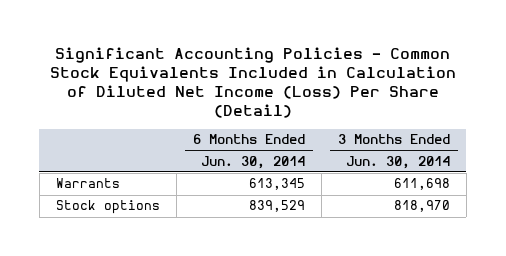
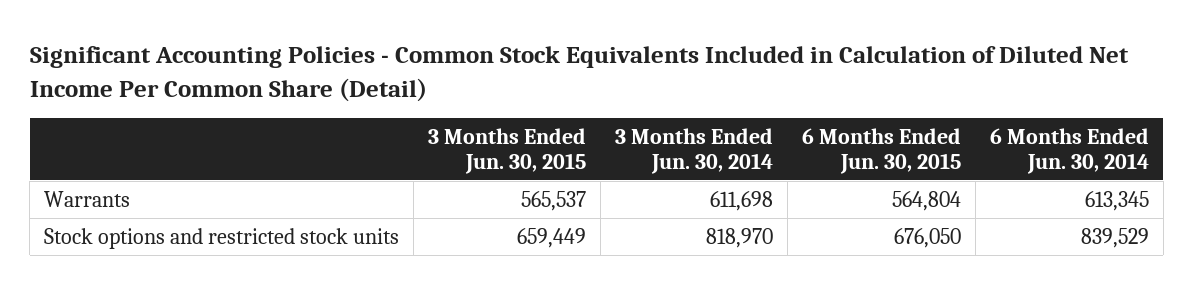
- Significant Accounting Policies - Common Stock Equivalents Included in Calculation of Diluted Net Income (Loss) Per Share (Detail)
+ Significant Accounting Policies - Common Stock Equivalents Included in Calculation of Diluted Net Income Per Common Share (Detail)
- | 6 Months Ended Jun. 30, 2014 | 3 Months Ended Jun. 30, 2014
+ | 3 Months Ended Jun. 30, 2015 | 3 Months Ended Jun. 30, 2014 | 6 Months Ended Jun. 30, 2015 | 6 Months Ended Jun. 30, 2014
- Stock options | 839,529 | 818,970
+ Stock options and restricted stock units | 659,449 | 818,970 | 676,050 | 839,529

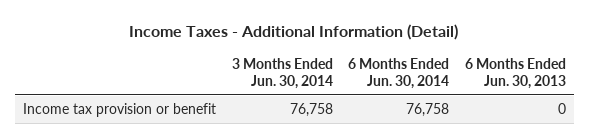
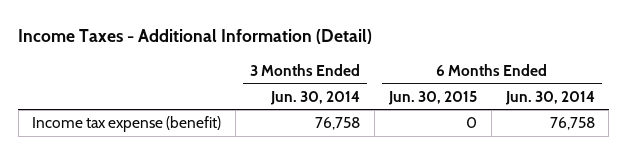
- | 3 Months Ended Jun. 30, 2014 | 6 Months Ended Jun. 30, 2014 | 6 Months Ended Jun. 30, 2013
+ | 3 Months Ended Jun. 30, 2014 | 6 Months Ended Jun. 30, 2015 | 6 Months Ended Jun. 30, 2014
- Income tax provision or benefit | 76,758 | 76,758 | 0
+ Income tax expense (benefit) | 76,758 | 0 | 76,758

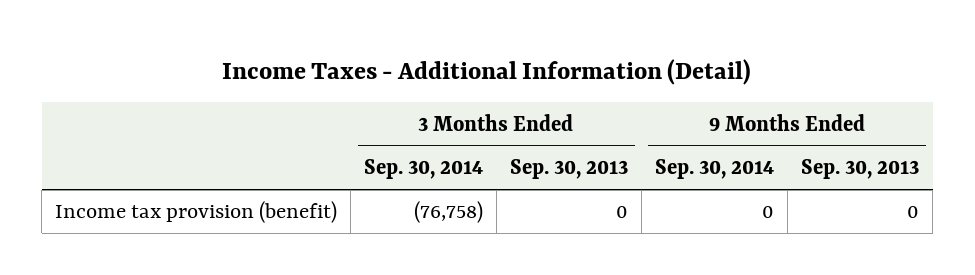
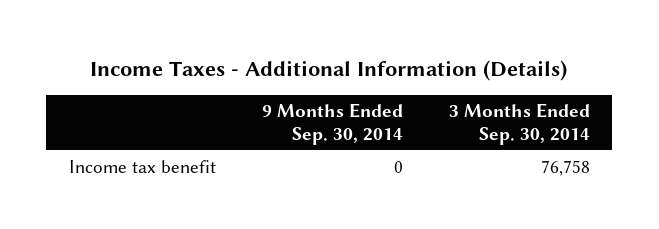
- Income Taxes - Additional Information (Detail)
+ Income Taxes - Additional Information (Details)
- | 3 Months Ended Sep. 30, 2014 | 3 Months Ended Sep. 30, 2013 | 9 Months Ended Sep. 30, 2014 | 9 Months Ended Sep. 30, 2013
+ | 9 Months Ended Sep. 30, 2014 | 3 Months Ended Sep. 30, 2014
- Income tax provision (benefit) | (76,758) | 0 | 0 | 0
+ Income tax benefit | 0 | 76,758

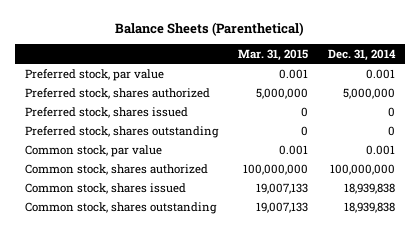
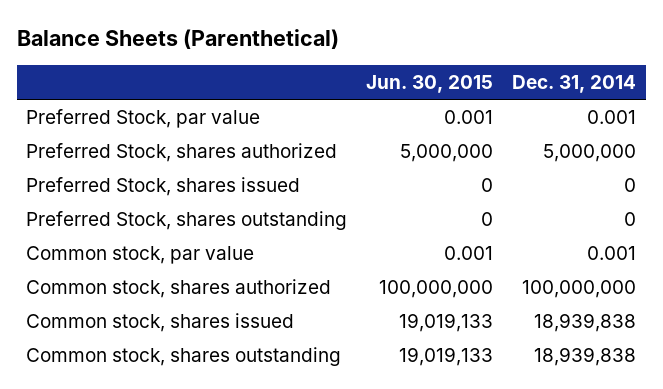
- | Mar. 31, 2015 | Dec. 31, 2014
+ | Jun. 30, 2015 | Dec. 31, 2014
- Preferred stock, par value | 0.001 | 0.001
- Preferred stock, shares authorized | 5,000,000 | 5,000,000
- Preferred stock, shares issued | 0 | 0
- Preferred stock, shares outstanding | 0 | 0
+ Preferred Stock, par value | 0.001 | 0.001
+ Preferred Stock, shares authorized | 5,000,000 | 5,000,000
+ Preferred Stock, shares issued | 0 | 0
+ Preferred Stock, shares outstanding | 0 | 0

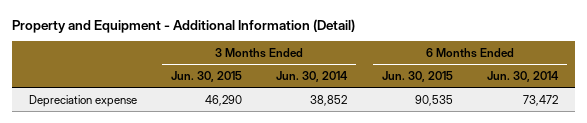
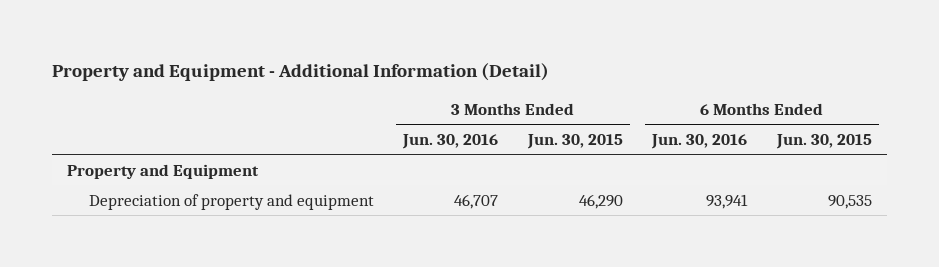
- | 3 Months Ended Jun. 30, 2015 | 3 Months Ended Jun. 30, 2014 | 6 Months Ended Jun. 30, 2015 | 6 Months Ended Jun. 30, 2014
+ | 3 Months Ended Jun. 30, 2016 | 3 Months Ended Jun. 30, 2015 | 6 Months Ended Jun. 30, 2016 | 6 Months Ended Jun. 30, 2015
- Depreciation expense | 46,290 | 38,852 | 90,535 | 73,472
+ Property and Equipment
+ Depreciation of property and equipment | 46,707 | 46,290 | 93,941 | 90,535

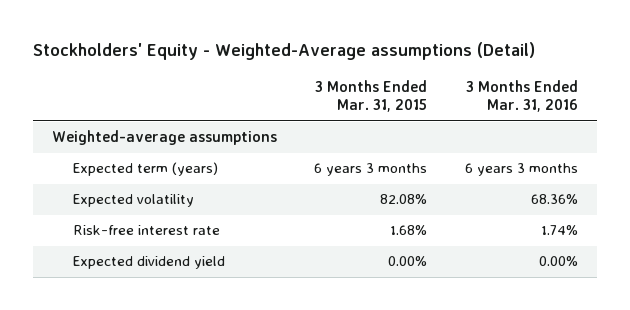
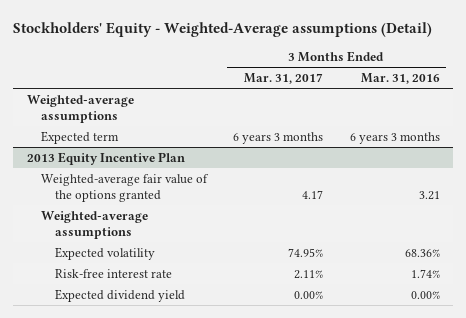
- | 3 Months Ended Mar. 31, 2015 | 3 Months Ended Mar. 31, 2016
+ | 3 Months Ended Mar. 31, 2017 | 3 Months Ended Mar. 31, 2016
- Expected term (years) | 6 years 3 months | 6 years 3 months
+ Expected term | 6 years 3 months | 6 years 3 months
+ 2013 Equity Incentive Plan
+ Weighted-average fair value of the options granted | 4.17 | 3.21
+ Weighted-average assumptions

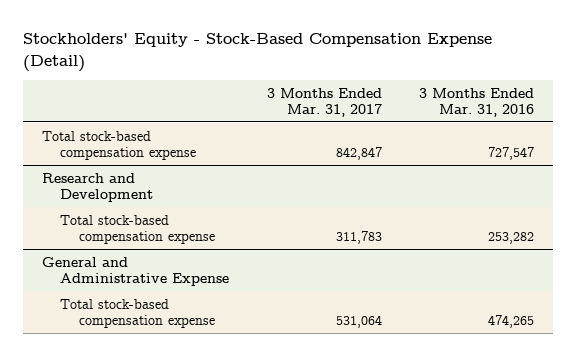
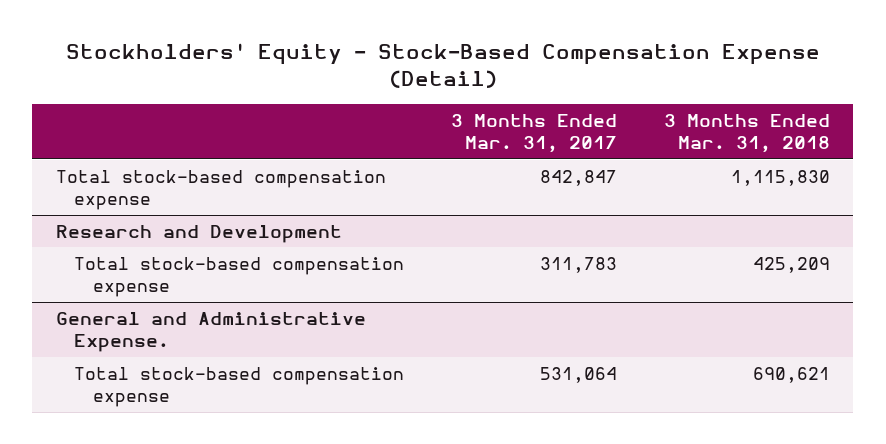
- | 3 Months Ended Mar. 31, 2017 | 3 Months Ended Mar. 31, 2016
+ | 3 Months Ended Mar. 31, 2017 | 3 Months Ended Mar. 31, 2018
- General and Administrative Expense
+ General and Administrative Expense.

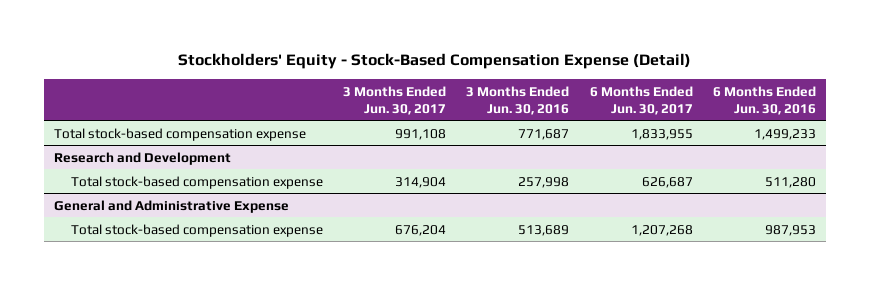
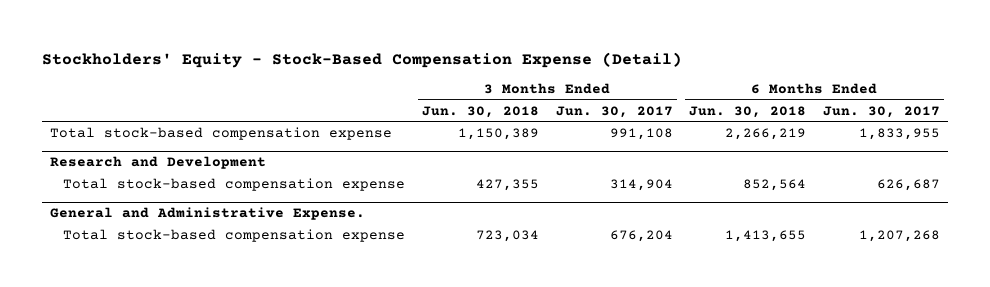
- | 3 Months Ended Jun. 30, 2017 | 3 Months Ended Jun. 30, 2016 | 6 Months Ended Jun. 30, 2017 | 6 Months Ended Jun. 30, 2016
+ | 3 Months Ended Jun. 30, 2018 | 3 Months Ended Jun. 30, 2017 | 6 Months Ended Jun. 30, 2018 | 6 Months Ended Jun. 30, 2017
- General and Administrative Expense
+ General and Administrative Expense.

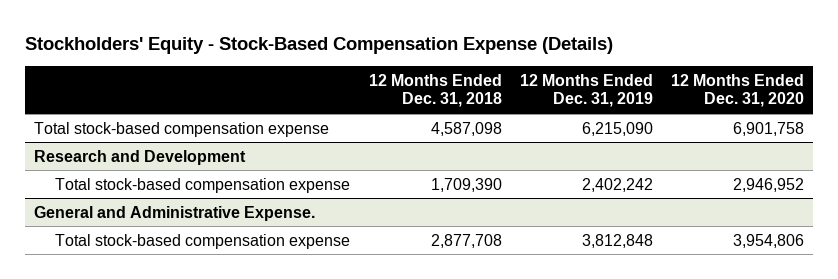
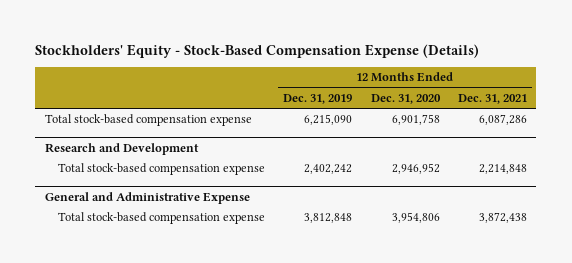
- | 12 Months Ended Dec. 31, 2018 | 12 Months Ended Dec. 31, 2019 | 12 Months Ended Dec. 31, 2020
+ | 12 Months Ended Dec. 31, 2019 | 12 Months Ended Dec. 31, 2020 | 12 Months Ended Dec. 31, 2021
- General and Administrative Expense.
+ General and Administrative Expense

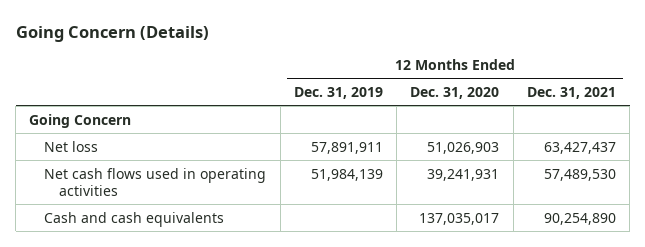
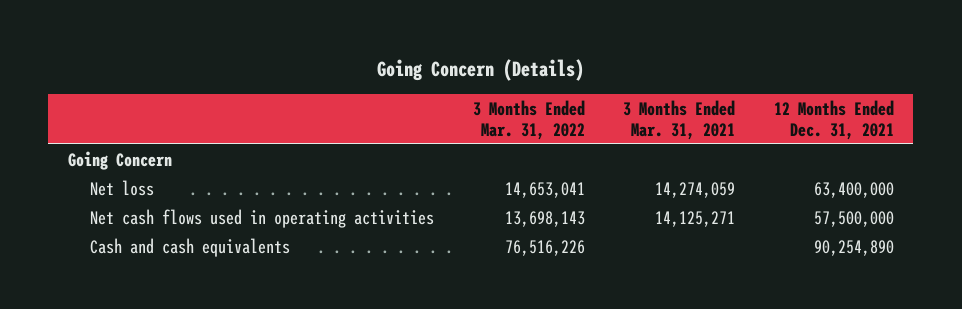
- | 12 Months Ended Dec. 31, 2019 | 12 Months Ended Dec. 31, 2020 | 12 Months Ended Dec. 31, 2021
+ | 3 Months Ended Mar. 31, 2022 | 3 Months Ended Mar. 31, 2021 | 12 Months Ended Dec. 31, 2021
- Net loss | 57,891,911 | 51,026,903 | 63,427,437
- Net cash flows used in operating activities | 51,984,139 | 39,241,931 | 57,489,530
+ Net loss | 14,653,041 | 14,274,059 | 63,400,000
+ Net cash flows used in operating activities | 13,698,143 | 14,125,271 | 57,500,000

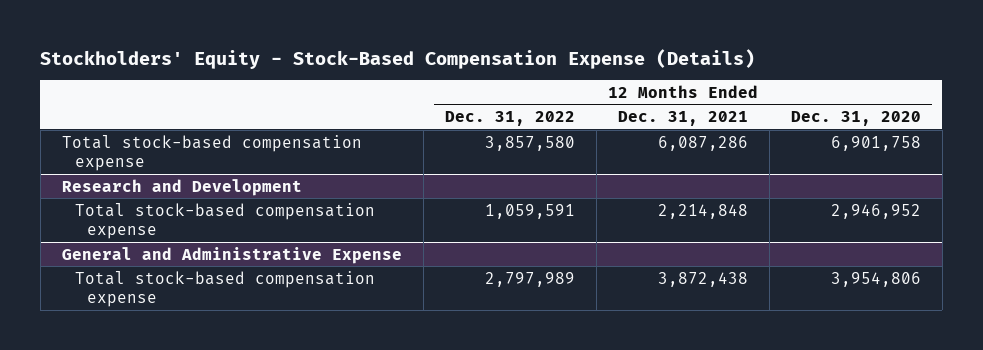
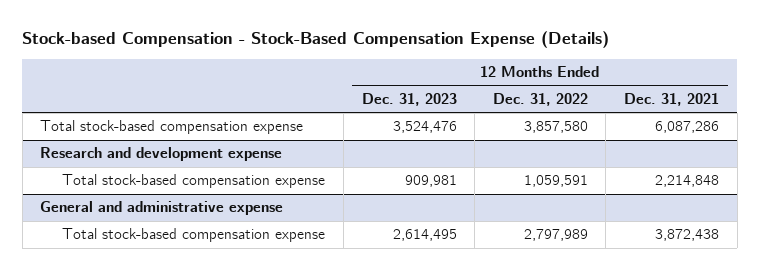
- Stockholders' Equity - Stock-Based Compensation Expense (Details)
+ Stock-based Compensation - Stock-Based Compensation Expense (Details)
- | 12 Months Ended Dec. 31, 2022 | 12 Months Ended Dec. 31, 2021 | 12 Months Ended Dec. 31, 2020
+ | 12 Months Ended Dec. 31, 2023 | 12 Months Ended Dec. 31, 2022 | 12 Months Ended Dec. 31, 2021
- Research and Development
+ Research and development expense
- General and Administrative Expense
+ General and administrative expense

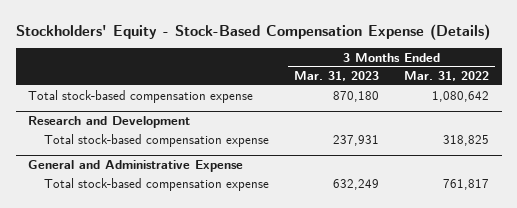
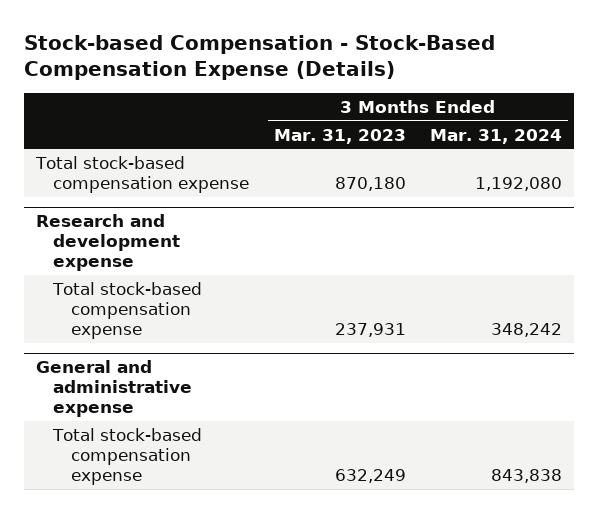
- Stockholders' Equity - Stock-Based Compensation Expense (Details)
+ Stock-based Compensation - Stock-Based Compensation Expense (Details)
- | 3 Months Ended Mar. 31, 2023 | 3 Months Ended Mar. 31, 2022
+ | 3 Months Ended Mar. 31, 2023 | 3 Months Ended Mar. 31, 2024
- Research and Development
+ Research and development expense
- General and Administrative Expense
+ General and administrative expense

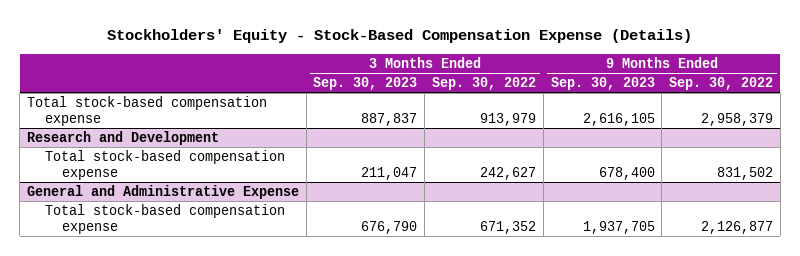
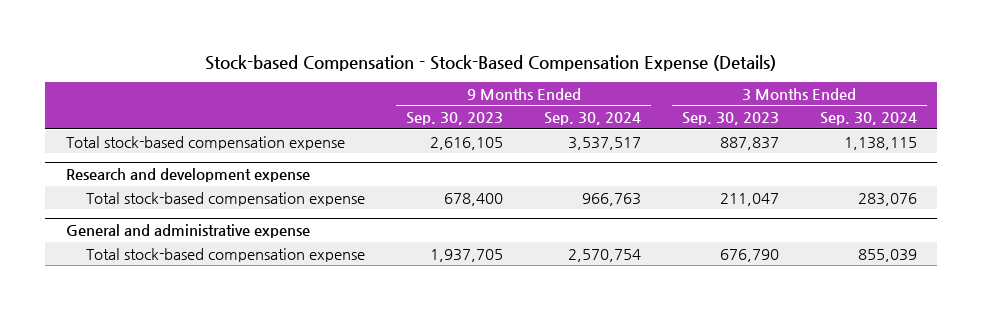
- Stockholders' Equity - Stock-Based Compensation Expense (Details)
+ Stock-based Compensation - Stock-Based Compensation Expense (Details)
- | 3 Months Ended Sep. 30, 2023 | 3 Months Ended Sep. 30, 2022 | 9 Months Ended Sep. 30, 2023 | 9 Months Ended Sep. 30, 2022
+ | 9 Months Ended Sep. 30, 2023 | 9 Months Ended Sep. 30, 2024 | 3 Months Ended Sep. 30, 2023 | 3 Months Ended Sep. 30, 2024
- Research and Development
+ Research and development expense
- General and Administrative Expense
+ General and administrative expense

